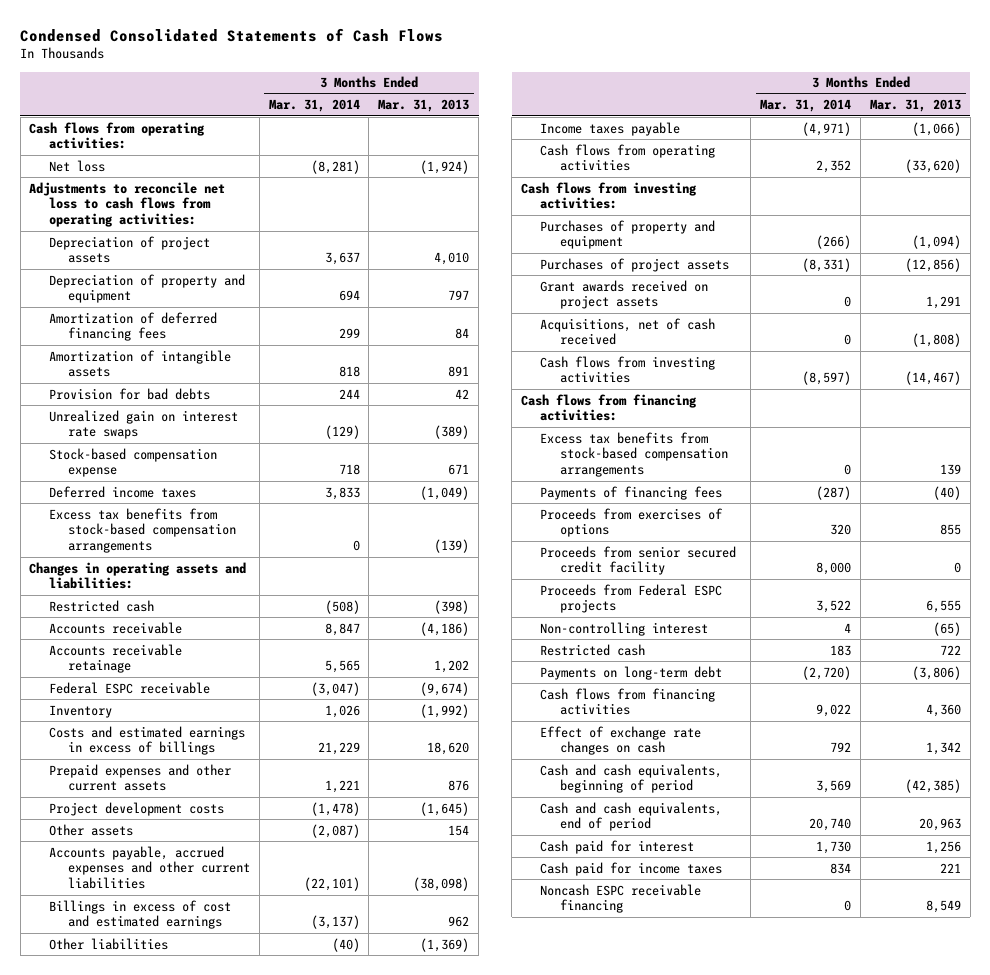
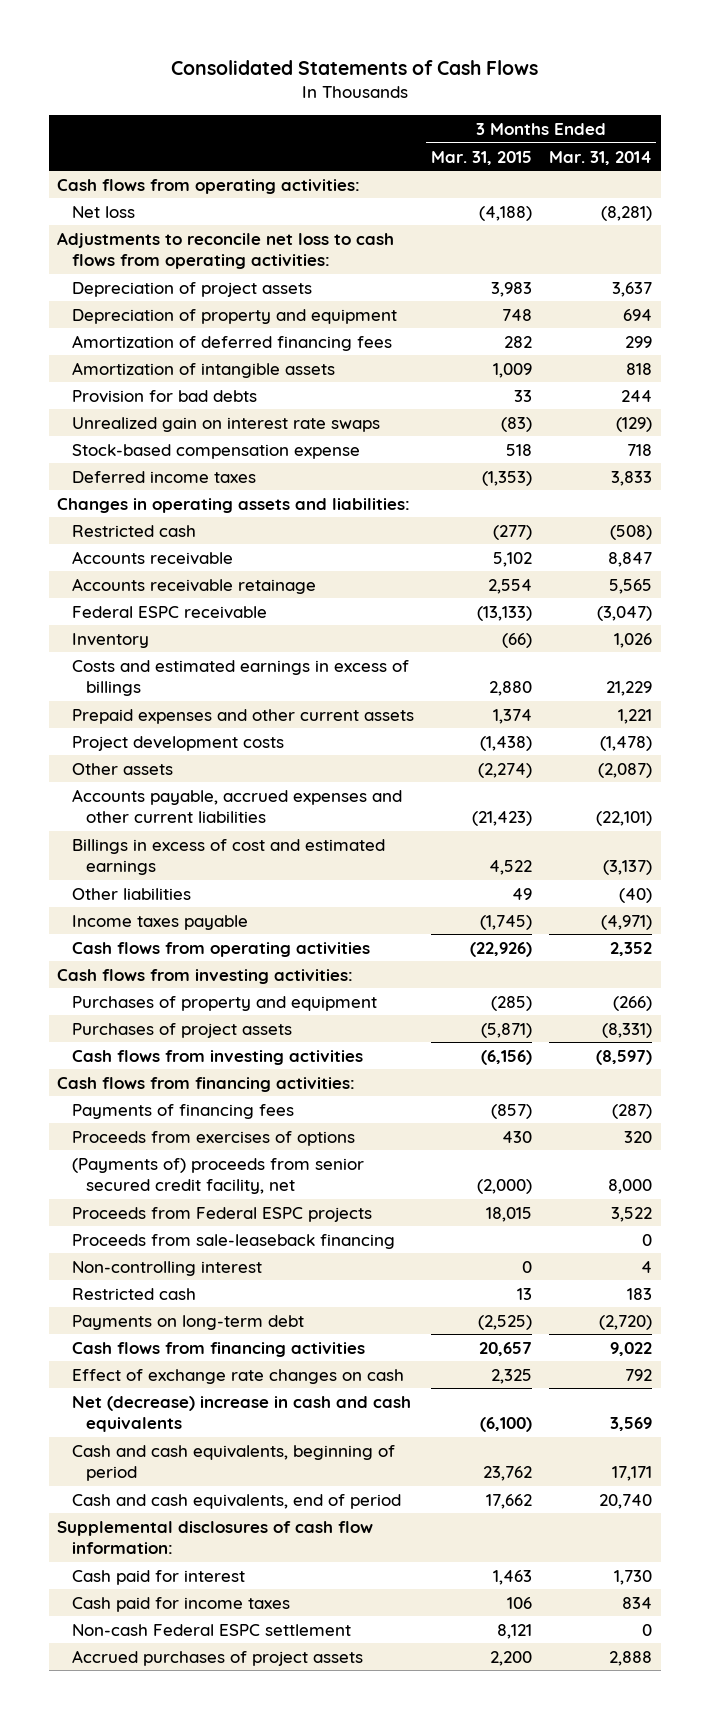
- Condensed Consolidated Statements of Cash Flows
+ Consolidated Statements of Cash Flows
- | 3 Months Ended Mar. 31, 2014 | 3 Months Ended Mar. 31, 2013
+ | 3 Months Ended Mar. 31, 2015 | 3 Months Ended Mar. 31, 2014
- Excess tax benefits from stock-based compensation arrangements | 0 | (139)
- Grant awards received on project assets | 0 | 1,291
- Acquisitions, net of cash received | 0 | (1,808)
- Excess tax benefits from stock-based compensation arrangements | 0 | 139
- Proceeds from senior secured credit facility | 8,000 | 0
+ (Payments of) proceeds from senior secured credit facility, net | (2,000) | 8,000
+ Proceeds from sale-leaseback financing | | 0
- Cash and cash equivalents, beginning of period | 3,569 | (42,385)
+ Net (decrease) increase in cash and cash equivalents | (6,100) | 3,569
+ Cash and cash equivalents, beginning of period | 23,762 | 17,171
+ Supplemental disclosures of cash flow information:
- Noncash ESPC receivable financing | 0 | 8,549
+ Non-cash Federal ESPC settlement | 8,121 | 0
+ Accrued purchases of project assets | 2,200 | 2,888

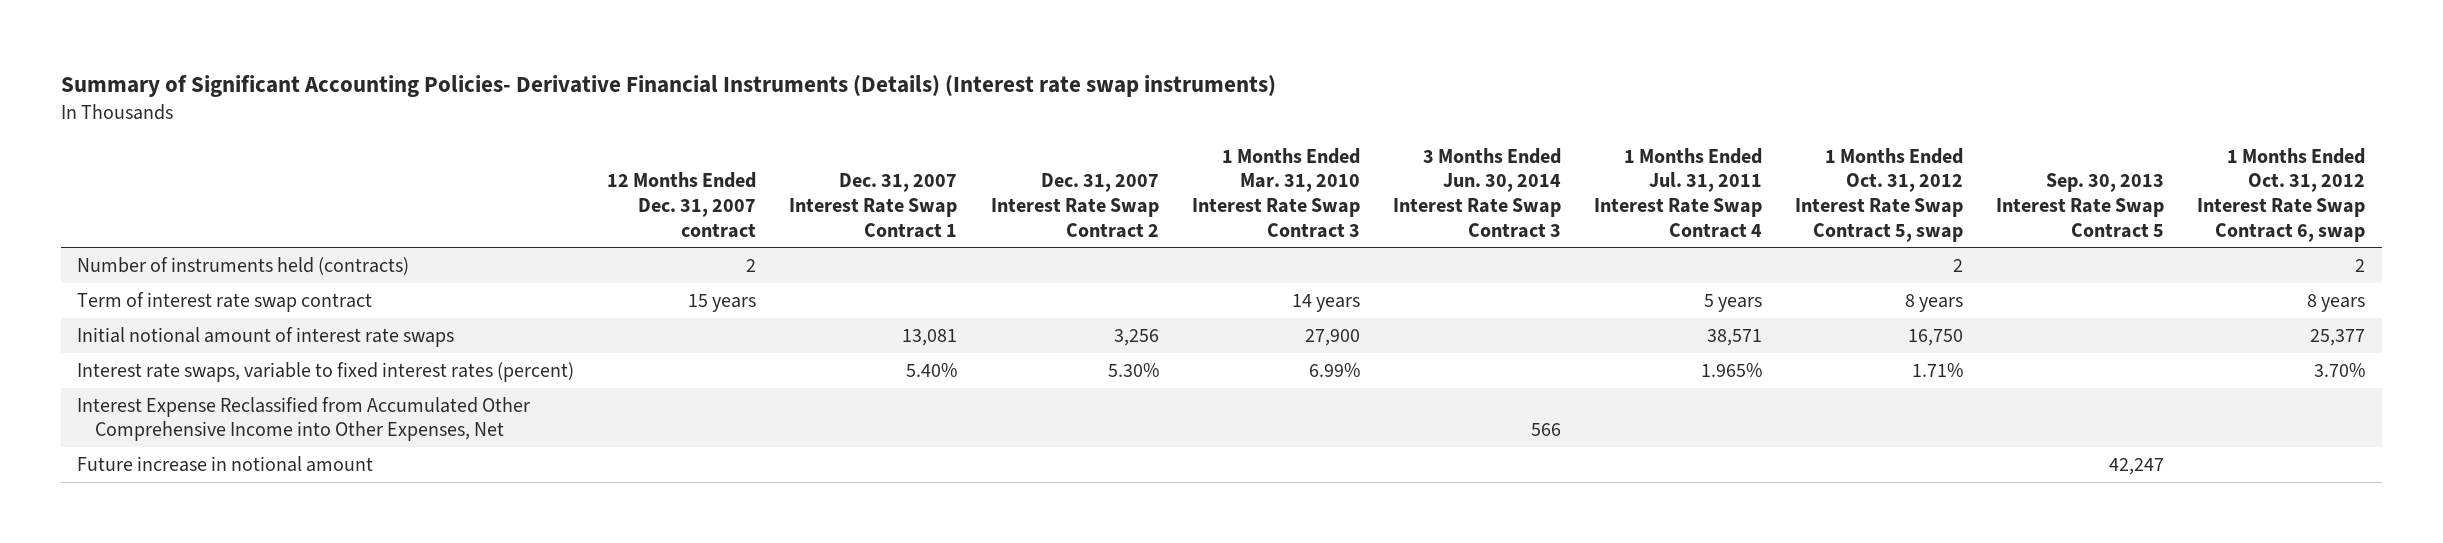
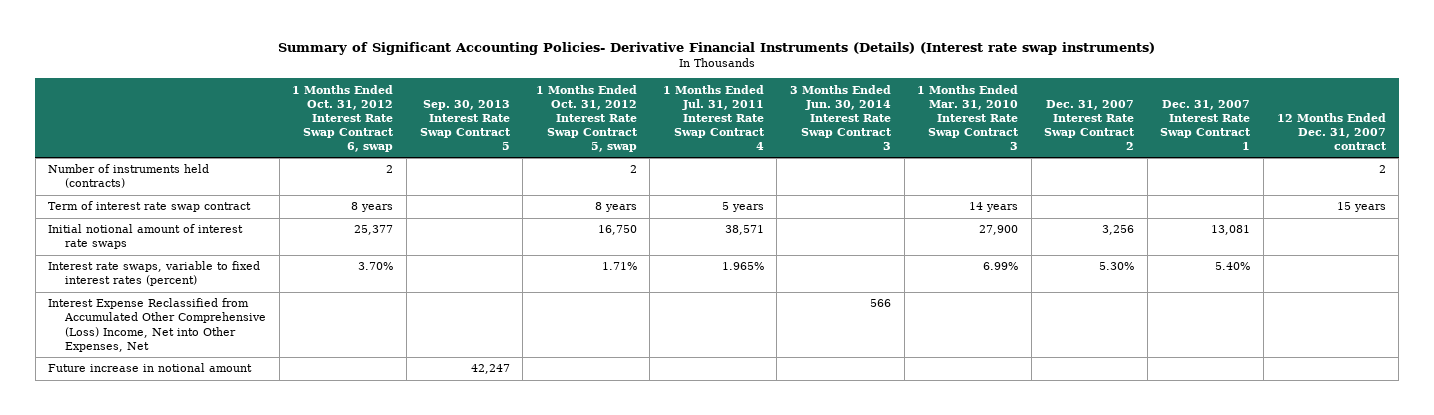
- | 12 Months Ended Dec. 31, 2007 contract | Dec. 31, 2007 Interest Rate Swap Contract 1 | Dec. 31, 2007 Interest Rate Swap Contract 2 | 1 Months Ended Mar. 31, 2010 Interest Rate Swap Contract 3 | 3 Months Ended Jun. 30, 2014 Interest Rate Swap Contract 3 | 1 Months Ended Jul. 31, 2011 Interest Rate Swap Contract 4 | 1 Months Ended Oct. 31, 2012 Interest Rate Swap Contract 5, swap | Sep. 30, 2013 Interest Rate Swap Contract 5 | 1 Months Ended Oct. 31, 2012 Interest Rate Swap Contract 6, swap
+ | 1 Months Ended Oct. 31, 2012 Interest Rate Swap Contract 6, swap | Sep. 30, 2013 Interest Rate Swap Contract 5 | 1 Months Ended Oct. 31, 2012 Interest Rate Swap Contract 5, swap | 1 Months Ended Jul. 31, 2011 Interest Rate Swap Contract 4 | 3 Months Ended Jun. 30, 2014 Interest Rate Swap Contract 3 | 1 Months Ended Mar. 31, 2010 Interest Rate Swap Contract 3 | Dec. 31, 2007 Interest Rate Swap Contract 2 | Dec. 31, 2007 Interest Rate Swap Contract 1 | 12 Months Ended Dec. 31, 2007 contract
- Interest Expense Reclassified from Accumulated Other Comprehensive Income into Other Expenses, Net | | | | | 566 | | | |
+ Interest Expense Reclassified from Accumulated Other Comprehensive (Loss) Income, Net into Other Expenses, Net | | | | | 566 | | | |

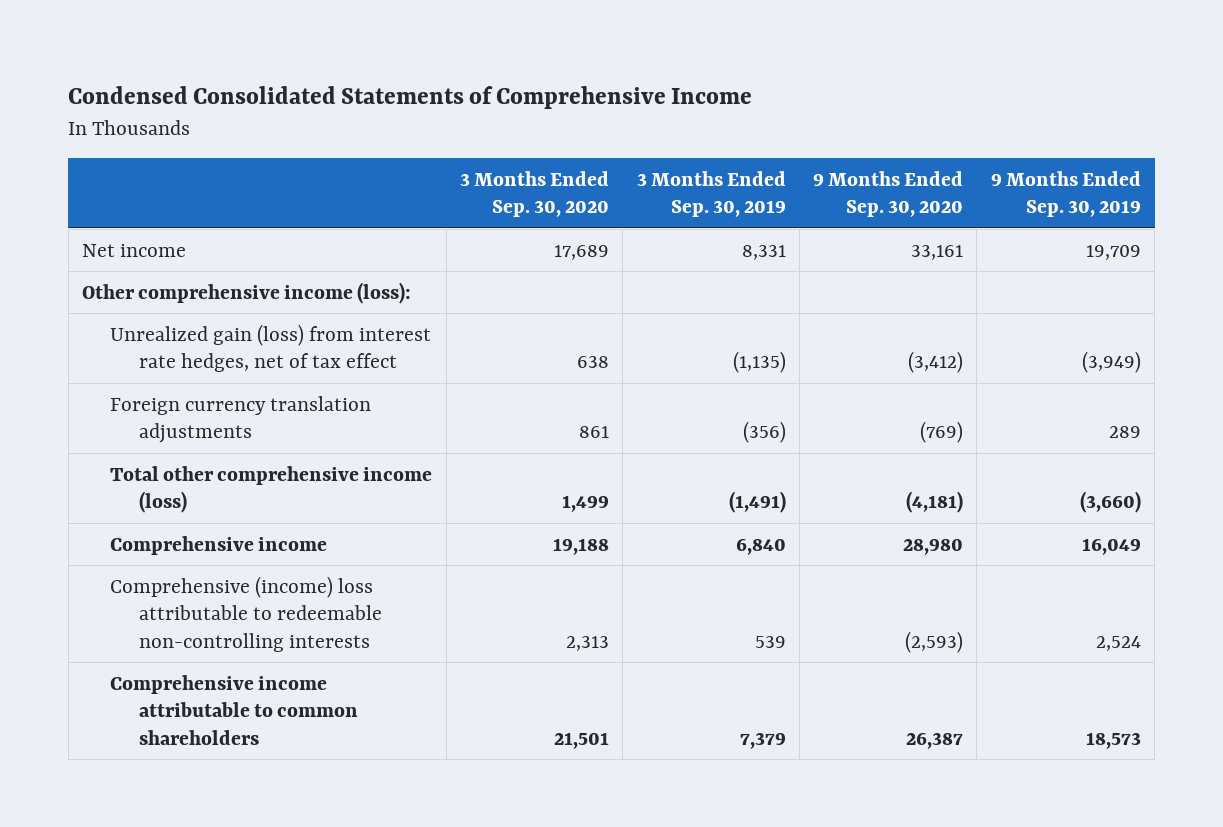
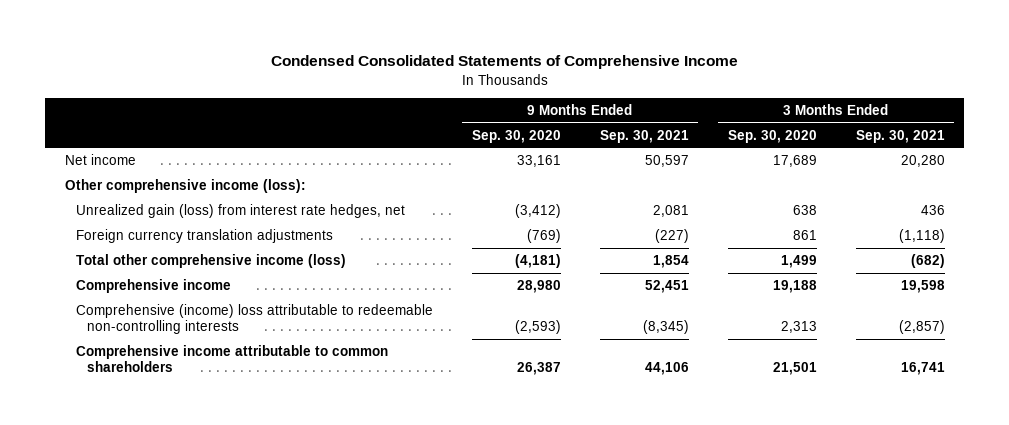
- | 3 Months Ended Sep. 30, 2020 | 3 Months Ended Sep. 30, 2019 | 9 Months Ended Sep. 30, 2020 | 9 Months Ended Sep. 30, 2019
+ | 9 Months Ended Sep. 30, 2020 | 9 Months Ended Sep. 30, 2021 | 3 Months Ended Sep. 30, 2020 | 3 Months Ended Sep. 30, 2021
- Unrealized gain (loss) from interest rate hedges, net of tax effect | 638 | (1,135) | (3,412) | (3,949)
+ Unrealized gain (loss) from interest rate hedges, net | (3,412) | 2,081 | 638 | 436

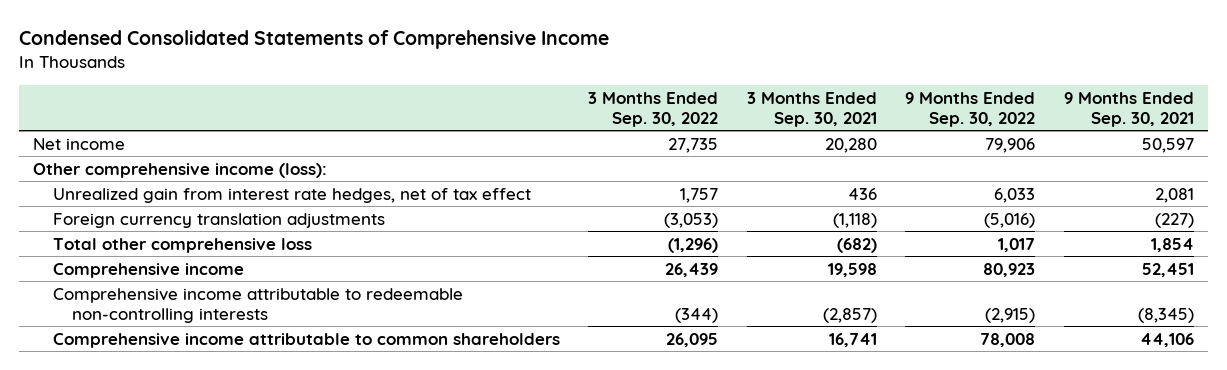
- | 9 Months Ended Sep. 30, 2020 | 9 Months Ended Sep. 30, 2021 | 3 Months Ended Sep. 30, 2020 | 3 Months Ended Sep. 30, 2021
+ | 3 Months Ended Sep. 30, 2022 | 3 Months Ended Sep. 30, 2021 | 9 Months Ended Sep. 30, 2022 | 9 Months Ended Sep. 30, 2021
- Unrealized gain (loss) from interest rate hedges, net | (3,412) | 2,081 | 638 | 436
+ Unrealized gain from interest rate hedges, net of tax effect | 1,757 | 436 | 6,033 | 2,081
- Total other comprehensive income (loss) | (4,181) | 1,854 | 1,499 | (682)
+ Total other comprehensive loss | (1,296) | (682) | 1,017 | 1,854
- Comprehensive (income) loss attributable to redeemable non-controlling interests | (2,593) | (8,345) | 2,313 | (2,857)
+ Comprehensive income attributable to redeemable non-controlling interests | (344) | (2,857) | (2,915) | (8,345)

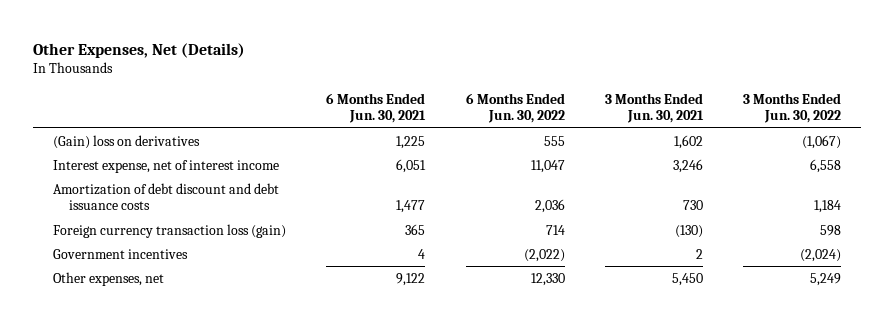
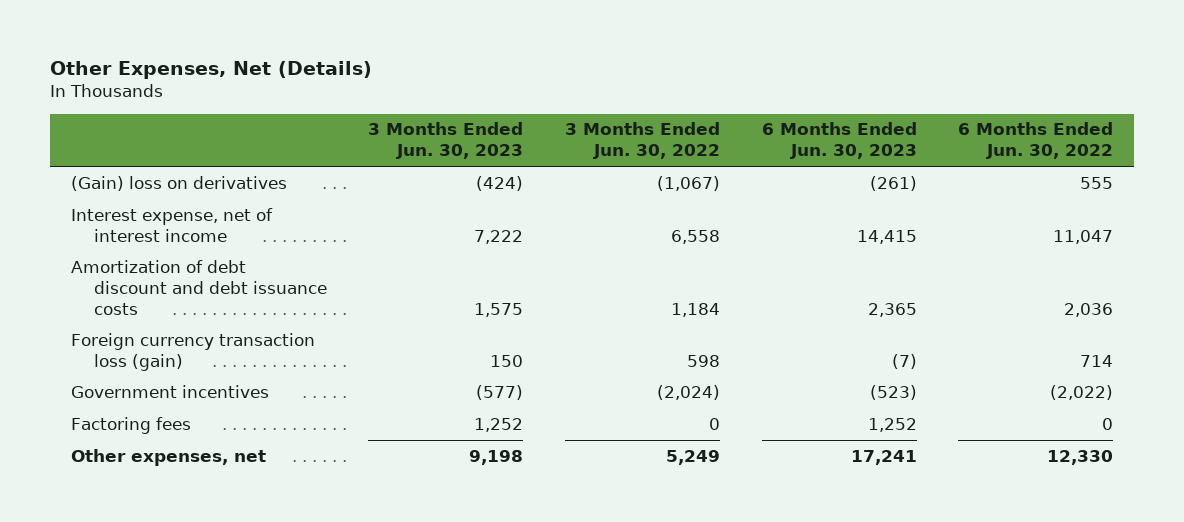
- | 6 Months Ended Jun. 30, 2021 | 6 Months Ended Jun. 30, 2022 | 3 Months Ended Jun. 30, 2021 | 3 Months Ended Jun. 30, 2022
+ | 3 Months Ended Jun. 30, 2023 | 3 Months Ended Jun. 30, 2022 | 6 Months Ended Jun. 30, 2023 | 6 Months Ended Jun. 30, 2022
+ Factoring fees | 1,252 | 0 | 1,252 | 0

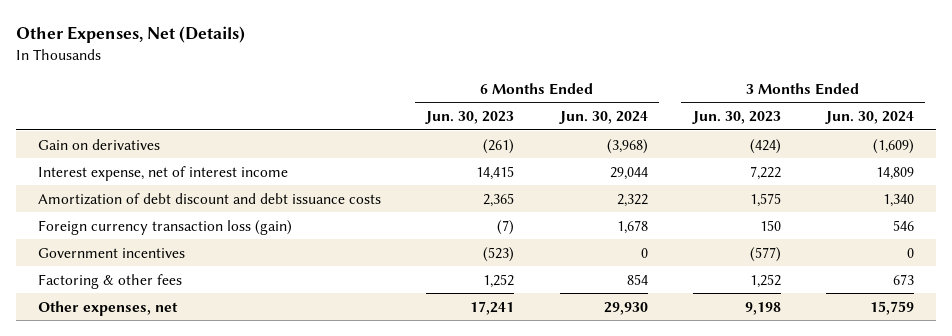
- | 3 Months Ended Jun. 30, 2023 | 3 Months Ended Jun. 30, 2022 | 6 Months Ended Jun. 30, 2023 | 6 Months Ended Jun. 30, 2022
+ | 6 Months Ended Jun. 30, 2023 | 6 Months Ended Jun. 30, 2024 | 3 Months Ended Jun. 30, 2023 | 3 Months Ended Jun. 30, 2024
- (Gain) loss on derivatives | (424) | (1,067) | (261) | 555
+ Gain on derivatives | (261) | (3,968) | (424) | (1,609)
- Factoring fees | 1,252 | 0 | 1,252 | 0
+ Factoring & other fees | 1,252 | 854 | 1,252 | 673

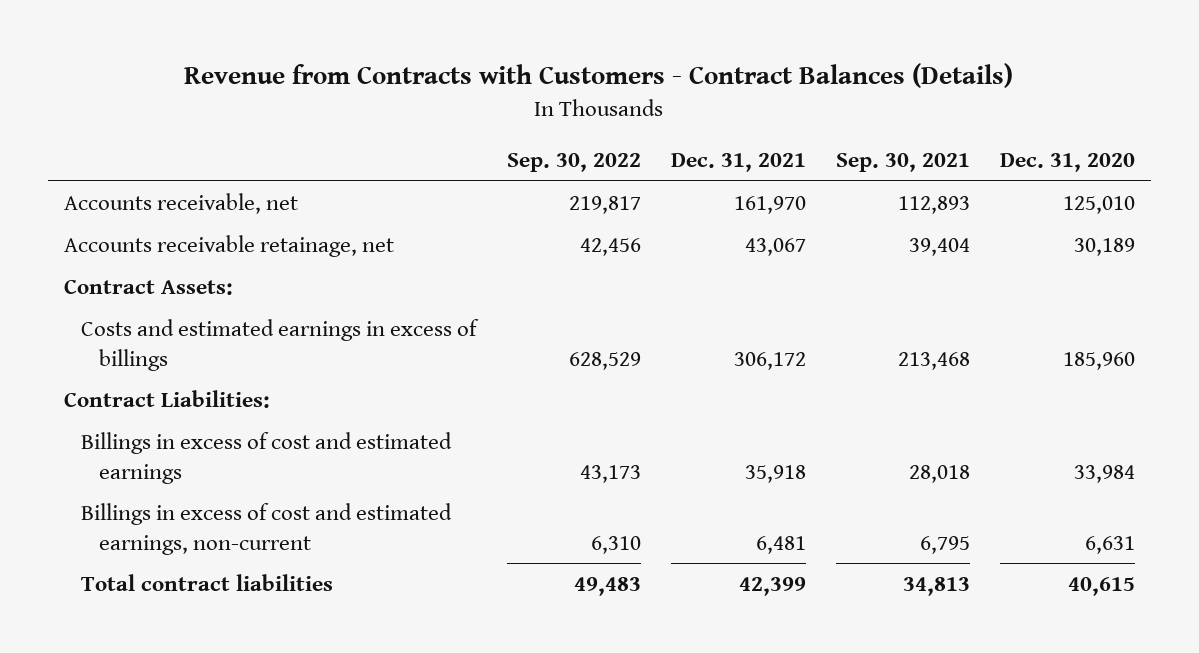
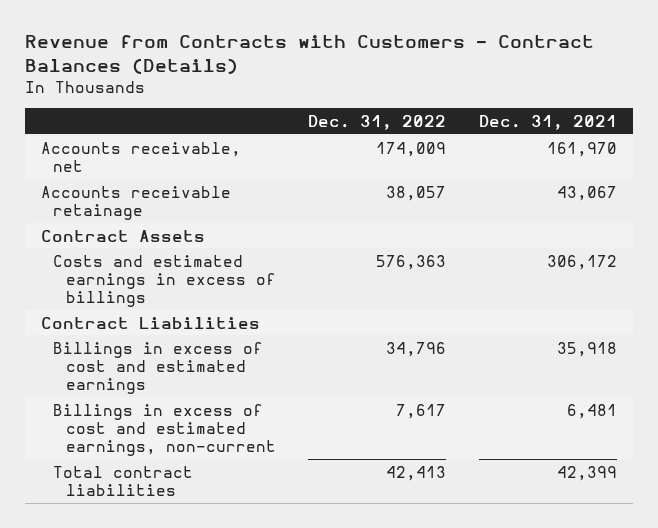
- | Sep. 30, 2022 | Dec. 31, 2021 | Sep. 30, 2021 | Dec. 31, 2020
+ | Dec. 31, 2022 | Dec. 31, 2021
- Accounts receivable retainage, net | 42,456 | 43,067 | 39,404 | 30,189
- Contract Assets:
+ Accounts receivable retainage | 38,057 | 43,067
+ Contract Assets
- Contract Liabilities:
+ Contract Liabilities

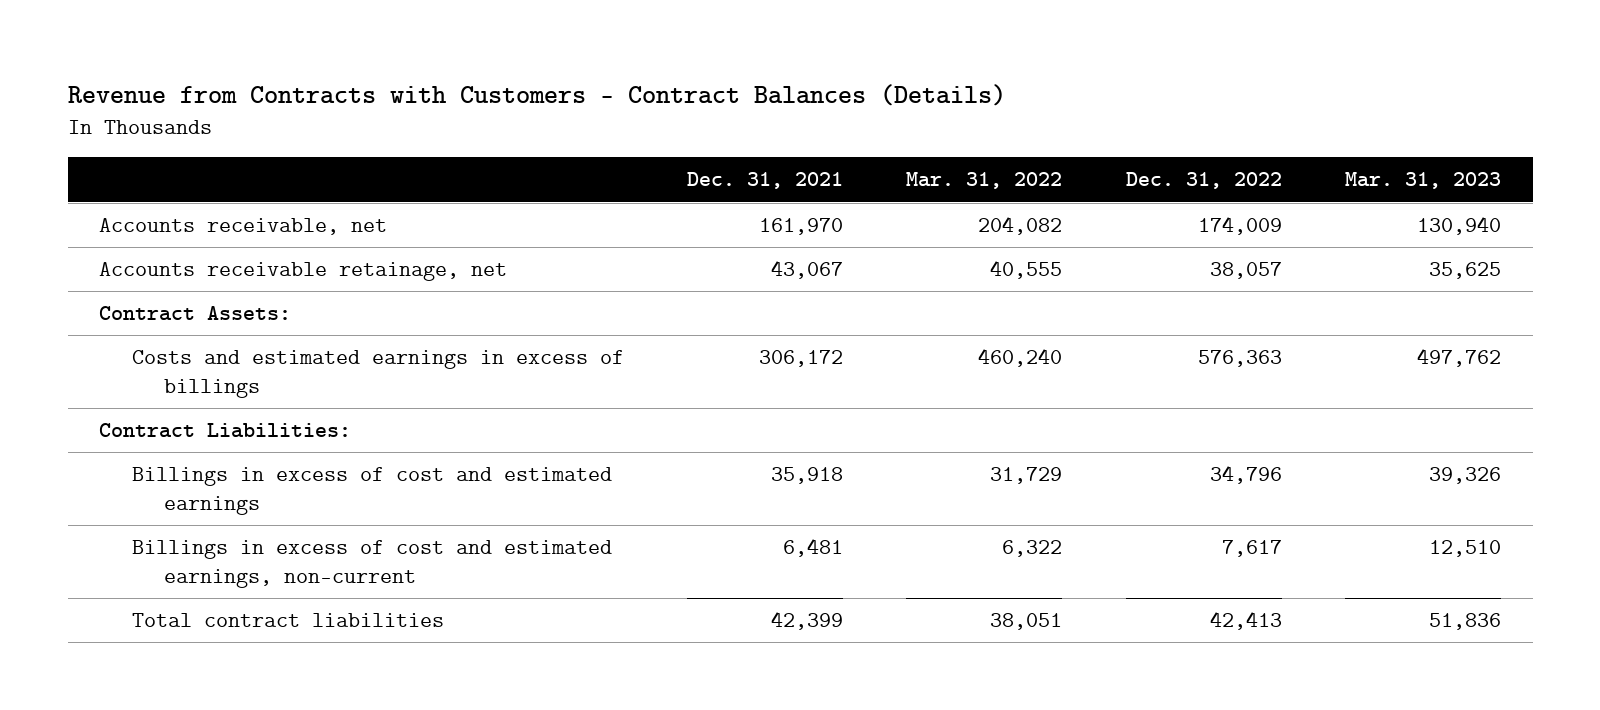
- | Dec. 31, 2022 | Dec. 31, 2021
+ | Dec. 31, 2021 | Mar. 31, 2022 | Dec. 31, 2022 | Mar. 31, 2023
- Accounts receivable retainage | 38,057 | 43,067
- Contract Assets
+ Accounts receivable retainage, net | 43,067 | 40,555 | 38,057 | 35,625
+ Contract Assets:
- Contract Liabilities
+ Contract Liabilities:

